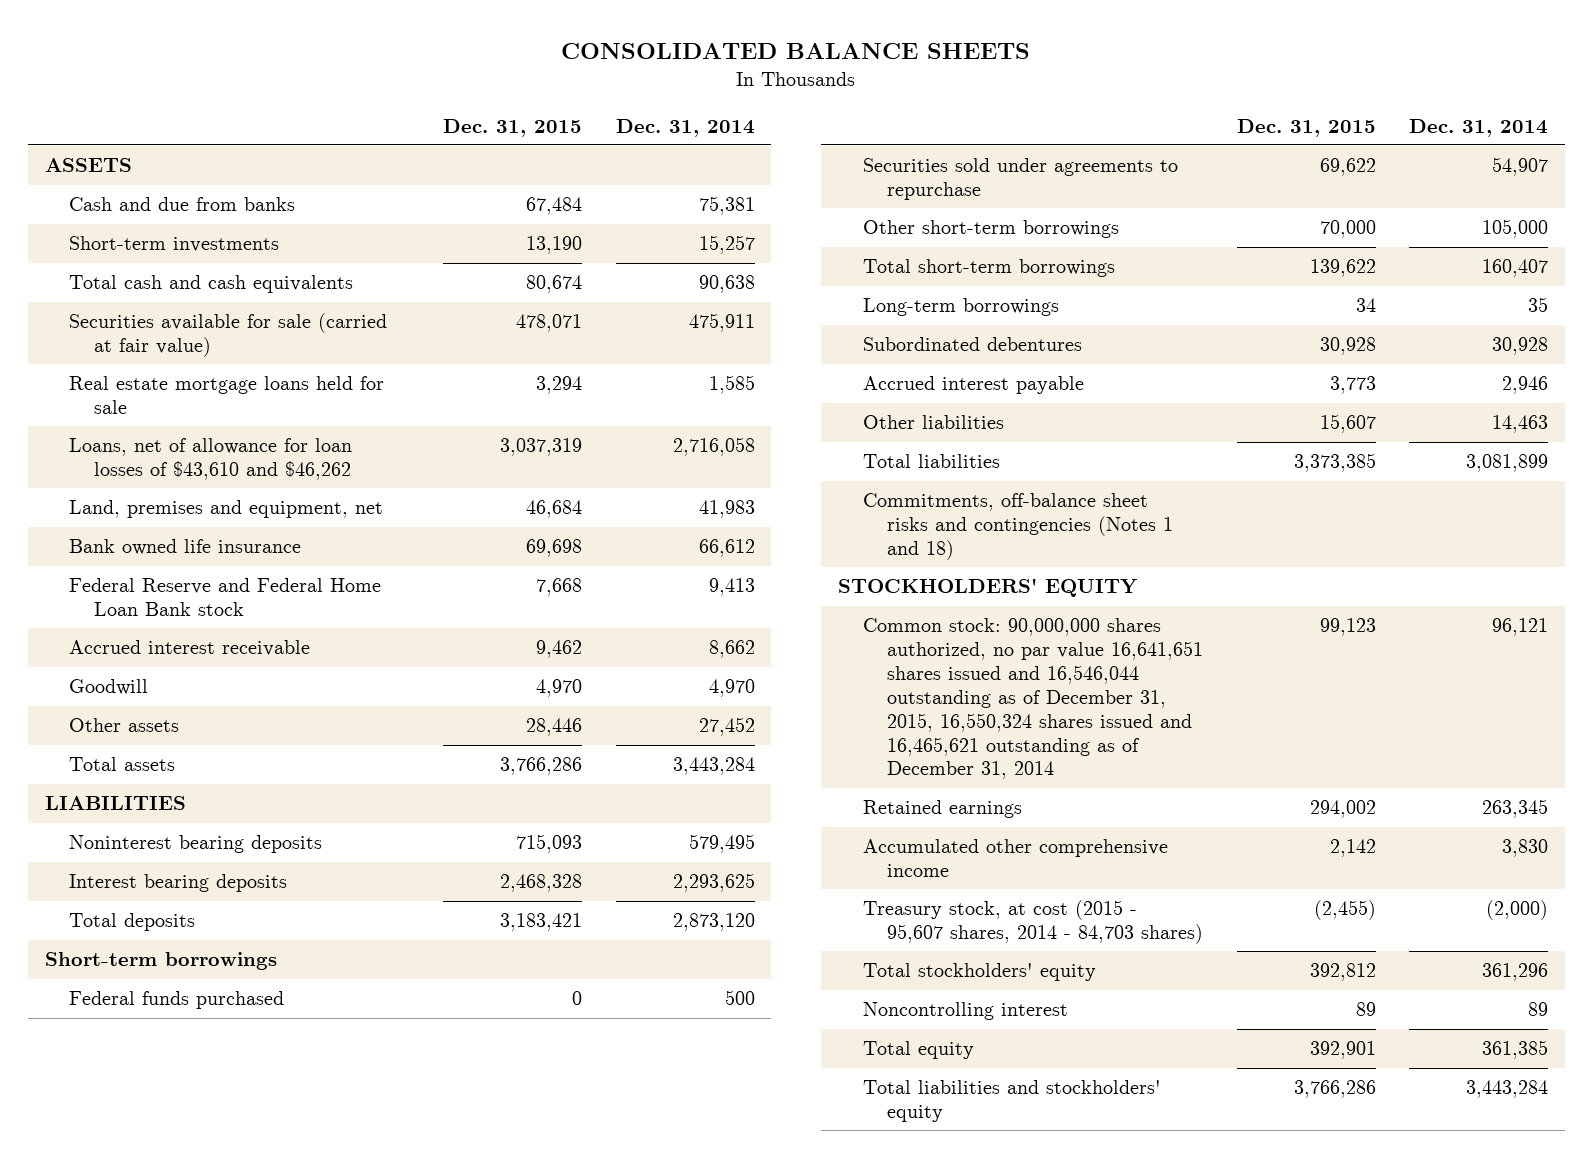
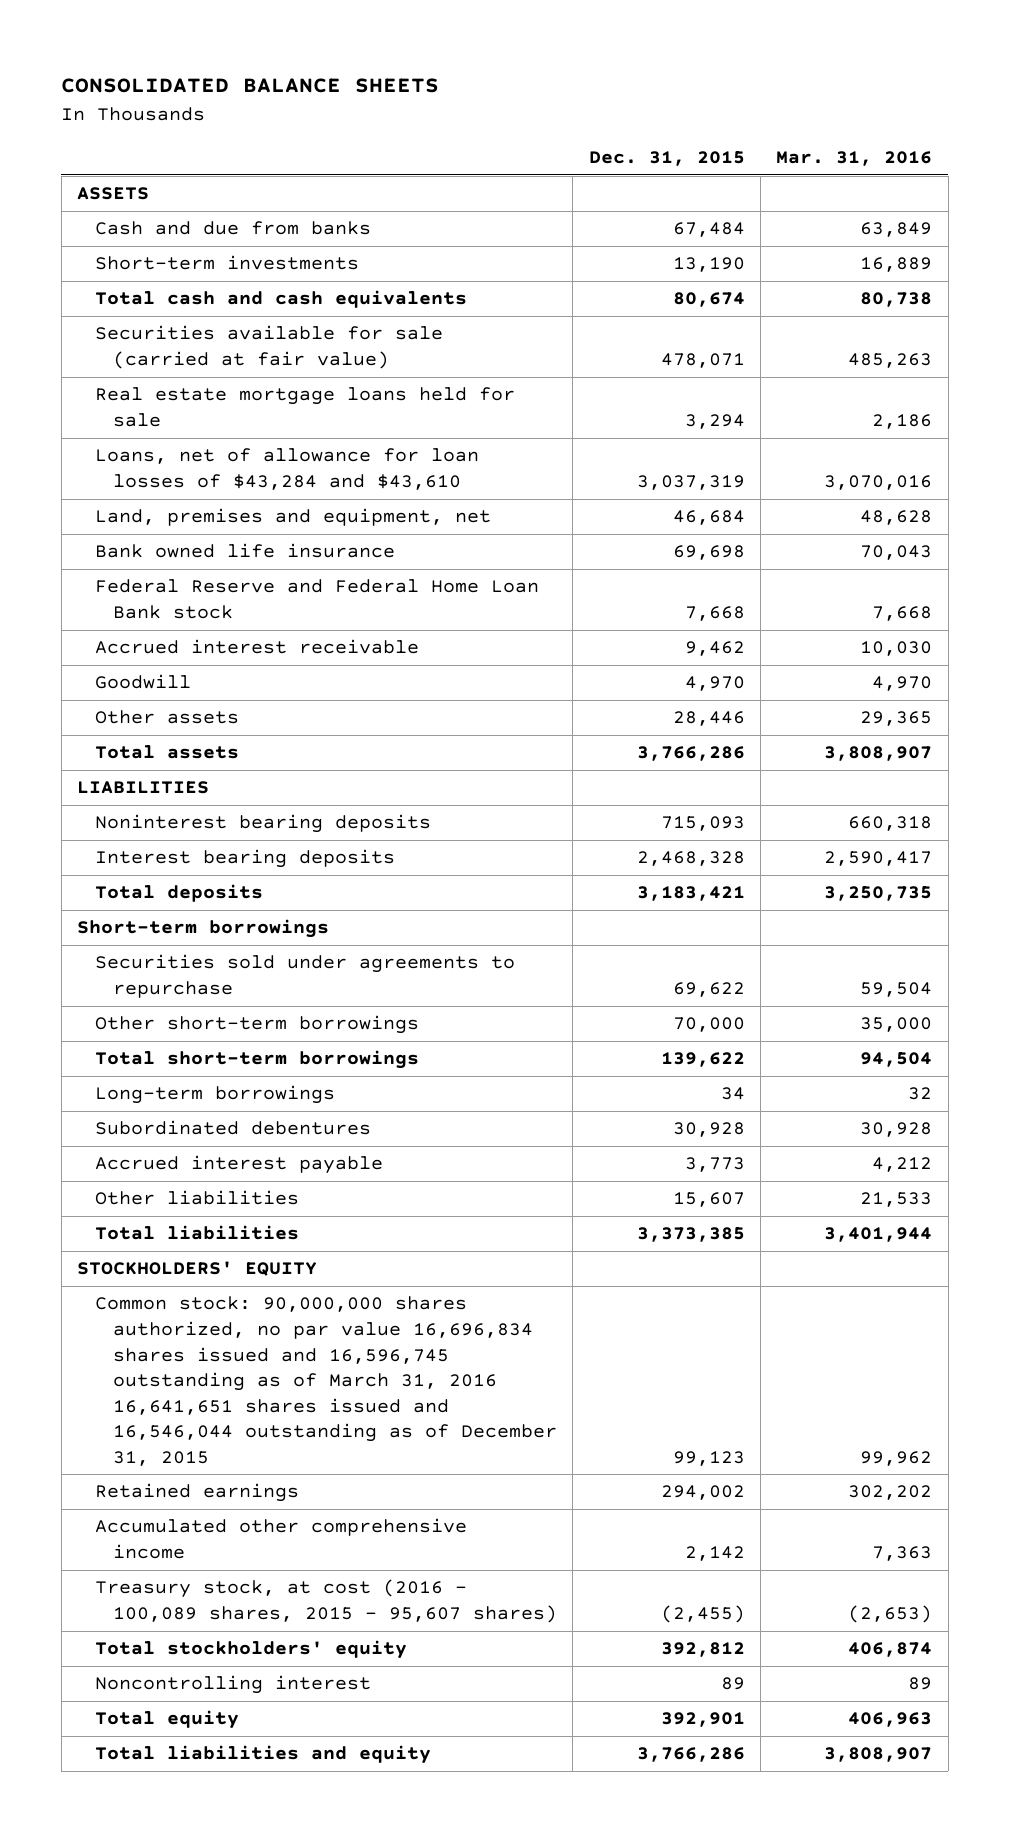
- | Dec. 31, 2015 | Dec. 31, 2014
+ | Dec. 31, 2015 | Mar. 31, 2016
- Loans, net of allowance for loan losses of $43,610 and $46,262 | 3,037,319 | 2,716,058
+ Loans, net of allowance for loan losses of $43,284 and $43,610 | 3,037,319 | 3,070,016
- Federal funds purchased | 0 | 500
- Commitments, off-balance sheet risks and contingencies (Notes 1 and 18)
- Common stock: 90,000,000 shares authorized, no par value 16,641,651 shares issued and 16,546,044 outstanding as of December 31, 2015, 16,550,324 shares issued and 16,465,621 outstanding as of December 31, 2014 | 99,123 | 96,121
+ Common stock: 90,000,000 shares authorized, no par value 16,696,834 shares issued and 16,596,745 outstanding as of March 31, 2016 16,641,651 shares issued and 16,546,044 outstanding as of December 31, 2015 | 99,123 | 99,962
- Treasury stock, at cost (2015 - 95,607 shares, 2014 - 84,703 shares) | (2,455) | (2,000)
+ Treasury stock, at cost (2016 - 100,089 shares, 2015 - 95,607 shares) | (2,455) | (2,653)
- Total liabilities and stockholders' equity | 3,766,286 | 3,443,284
+ Total liabilities and equity | 3,766,286 | 3,808,907

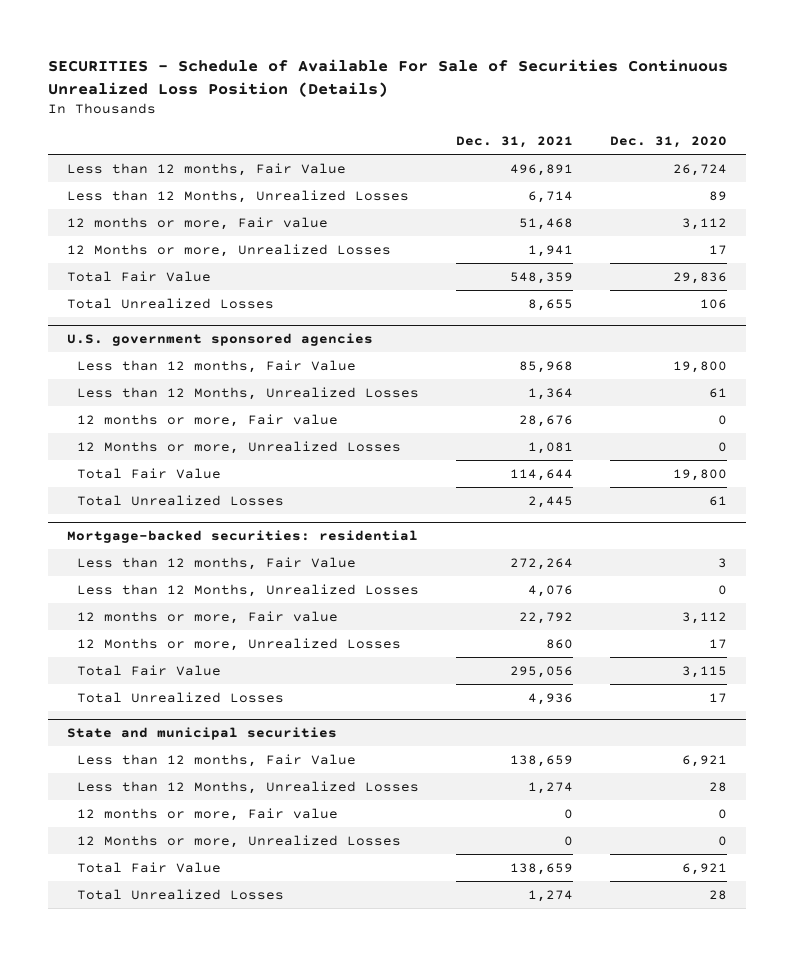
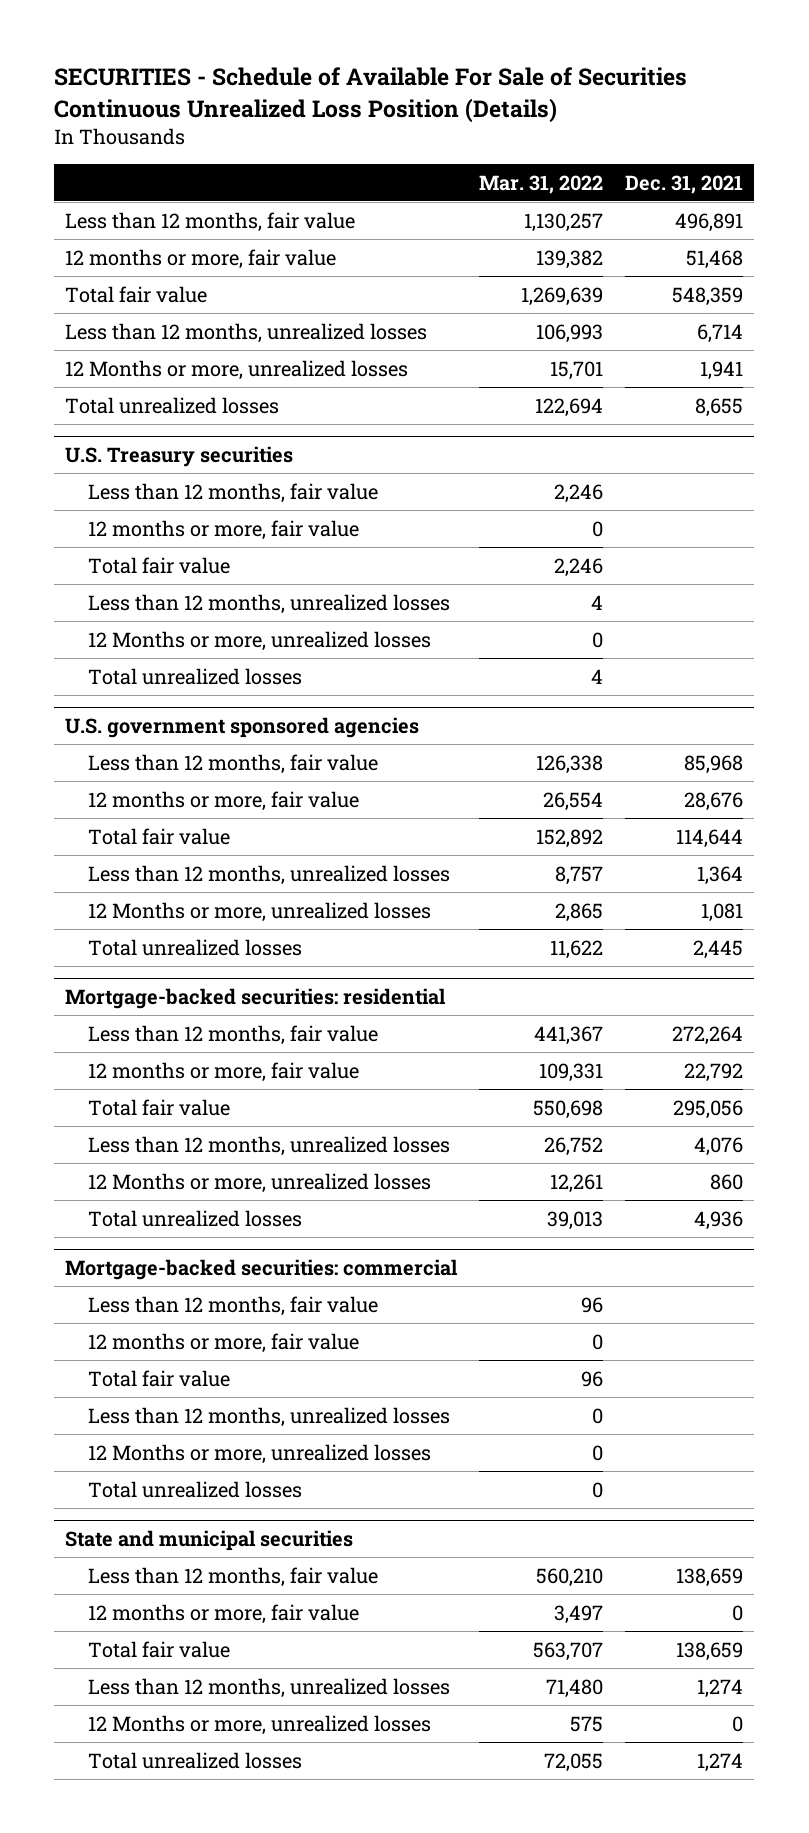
- | Dec. 31, 2021 | Dec. 31, 2020
+ | Mar. 31, 2022 | Dec. 31, 2021
- Less than 12 months, Fair Value | 496,891 | 26,724
- Less than 12 Months, Unrealized Losses | 6,714 | 89
- 12 months or more, Fair value | 51,468 | 3,112
- 12 Months or more, Unrealized Losses | 1,941 | 17
- Total Fair Value | 548,359 | 29,836
- Total Unrealized Losses | 8,655 | 106
+ Less than 12 months, fair value | 1,130,257 | 496,891
+ 12 months or more, fair value | 139,382 | 51,468
+ Total fair value | 1,269,639 | 548,359
+ Less than 12 months, unrealized losses | 106,993 | 6,714
+ 12 Months or more, unrealized losses | 15,701 | 1,941
+ Total unrealized losses | 122,694 | 8,655
+ U.S. Treasury securities
+ Less than 12 months, fair value | 2,246 |
+ 12 months or more, fair value | 0 |
+ Total fair value | 2,246 |
+ Less than 12 months, unrealized losses | 4 |
+ 12 Months or more, unrealized losses | 0 |
+ Total unrealized losses | 4 |
@ U.S. government sponsored agencies
- Less than 12 months, Fair Value | 85,968 | 19,800
- Less than 12 Months, Unrealized Losses | 1,364 | 61
- 12 months or more, Fair value | 28,676 | 0
- 12 Months or more, Unrealized Losses | 1,081 | 0
- Total Fair Value | 114,644 | 19,800
- Total Unrealized Losses | 2,445 | 61
+ Less than 12 months, fair value | 126,338 | 85,968
+ 12 months or more, fair value | 26,554 | 28,676
+ Total fair value | 152,892 | 114,644
+ Less than 12 months, unrealized losses | 8,757 | 1,364
+ 12 Months or more, unrealized losses | 2,865 | 1,081
+ Total unrealized losses | 11,622 | 2,445
@ Mortgage-backed securities: residential
- Less than 12 months, Fair Value | 272,264 | 3
- Less than 12 Months, Unrealized Losses | 4,076 | 0
- 12 months or more, Fair value | 22,792 | 3,112
- 12 Months or more, Unrealized Losses | 860 | 17
- Total Fair Value | 295,056 | 3,115
- Total Unrealized Losses | 4,936 | 17
+ Less than 12 months, fair value | 441,367 | 272,264
+ 12 months or more, fair value | 109,331 | 22,792
+ Total fair value | 550,698 | 295,056
+ Less than 12 months, unrealized losses | 26,752 | 4,076
+ 12 Months or more, unrealized losses | 12,261 | 860
+ Total unrealized losses | 39,013 | 4,936
+ Mortgage-backed securities: commercial
+ Less than 12 months, fair value | 96 |
+ 12 months or more, fair value | 0 |
+ Total fair value | 96 |
+ Less than 12 months, unrealized losses | 0 |
+ 12 Months or more, unrealized losses | 0 |
+ Total unrealized losses | 0 |
@ State and municipal securities
- Less than 12 months, Fair Value | 138,659 | 6,921
- Less than 12 Months, Unrealized Losses | 1,274 | 28
- 12 months or more, Fair value | 0 | 0
- 12 Months or more, Unrealized Losses | 0 | 0
- Total Fair Value | 138,659 | 6,921
- Total Unrealized Losses | 1,274 | 28
+ Less than 12 months, fair value | 560,210 | 138,659
+ 12 months or more, fair value | 3,497 | 0
+ Total fair value | 563,707 | 138,659
+ Less than 12 months, unrealized losses | 71,480 | 1,274
+ 12 Months or more, unrealized losses | 575 | 0
+ Total unrealized losses | 72,055 | 1,274

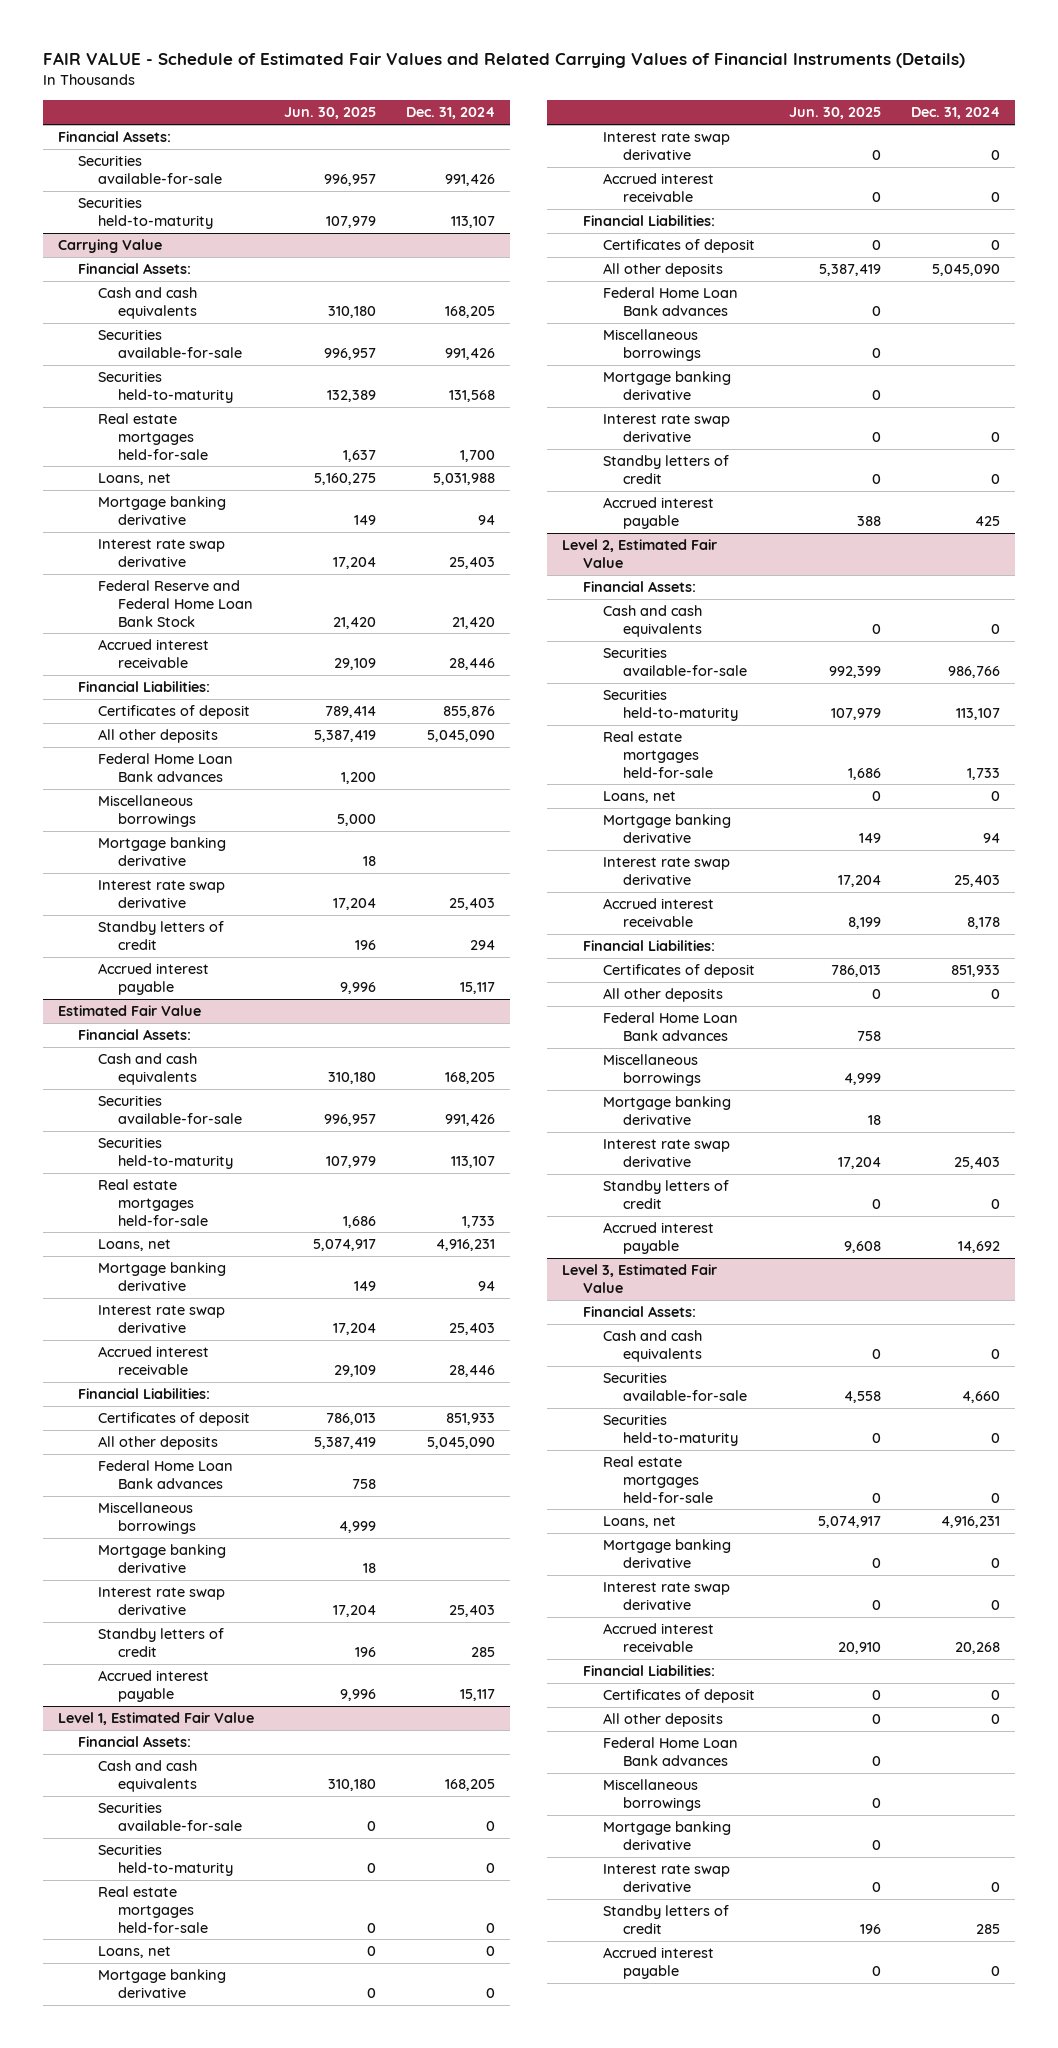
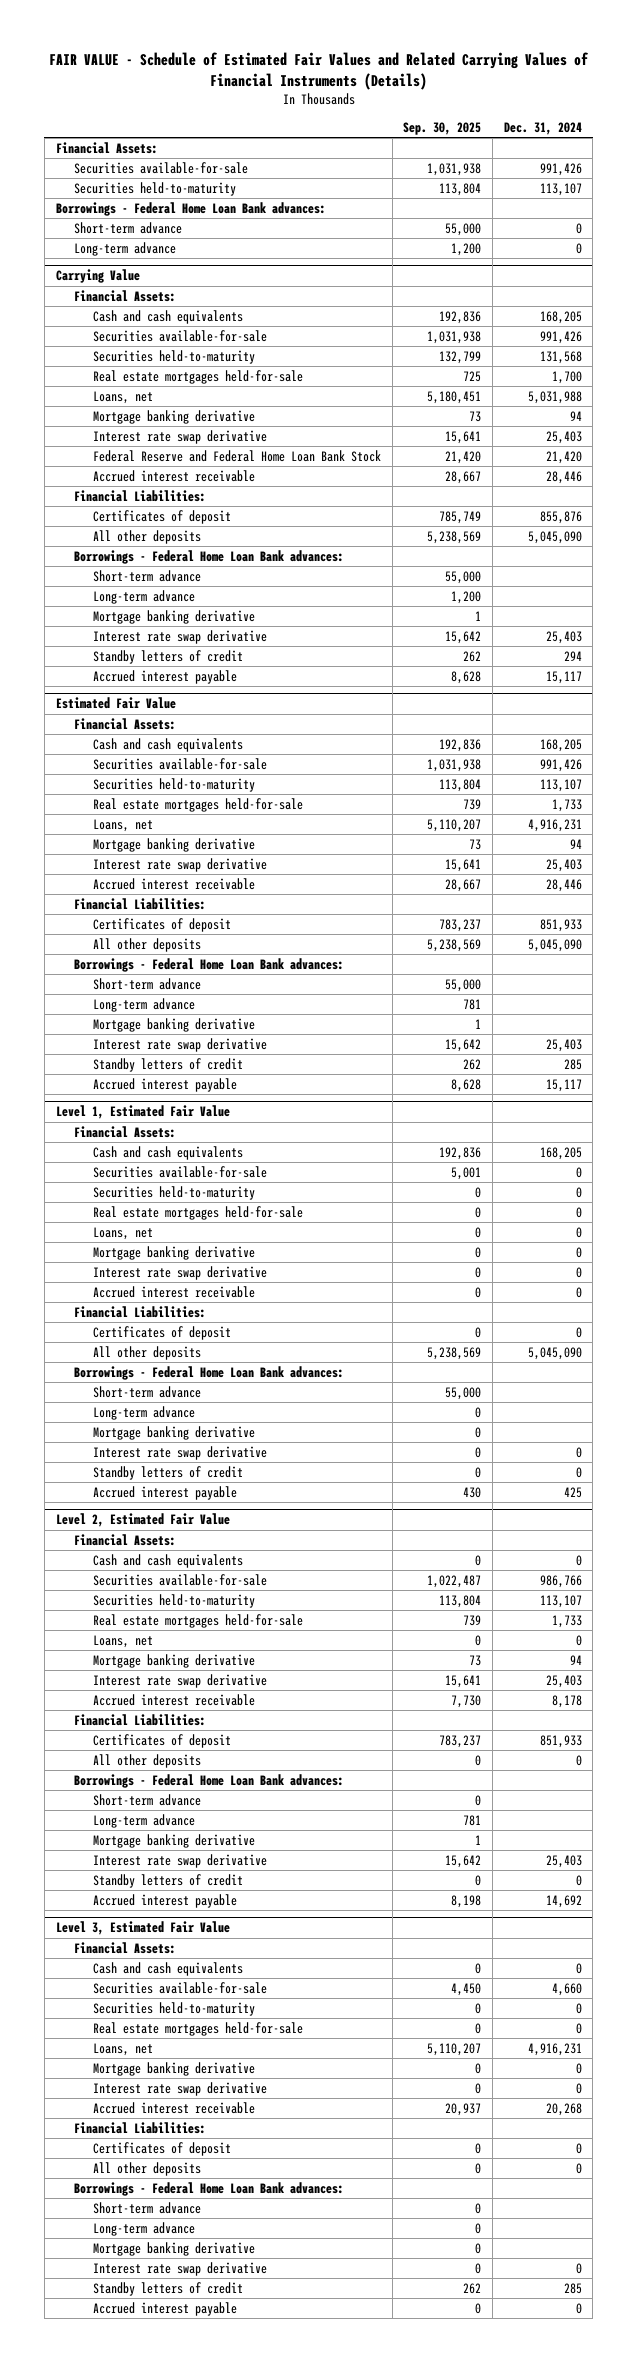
- | Jun. 30, 2025 | Dec. 31, 2024
+ | Sep. 30, 2025 | Dec. 31, 2024
+ Borrowings - Federal Home Loan Bank advances:
+ Short-term advance | 55,000 | 0
+ Long-term advance | 1,200 | 0
@ Carrying Value
- Federal Home Loan Bank advances | 1,200 |
- Miscellaneous borrowings | 5,000 |
+ Borrowings - Federal Home Loan Bank advances:
+ Short-term advance | 55,000 |
+ Long-term advance | 1,200 |
@ Estimated Fair Value
- Federal Home Loan Bank advances | 758 |
- Miscellaneous borrowings | 4,999 |
+ Borrowings - Federal Home Loan Bank advances:
+ Short-term advance | 55,000 |
+ Long-term advance | 781 |
@ Level 1, Estimated Fair Value
- Federal Home Loan Bank advances | 0 |
- Miscellaneous borrowings | 0 |
+ Borrowings - Federal Home Loan Bank advances:
+ Short-term advance | 55,000 |
+ Long-term advance | 0 |
@ Level 2, Estimated Fair Value
- Federal Home Loan Bank advances | 758 |
- Miscellaneous borrowings | 4,999 |
+ Borrowings - Federal Home Loan Bank advances:
+ Short-term advance | 0 |
+ Long-term advance | 781 |
@ Level 3, Estimated Fair Value
- Federal Home Loan Bank advances | 0 |
- Miscellaneous borrowings | 0 |
+ Borrowings - Federal Home Loan Bank advances:
+ Short-term advance | 0 |
+ Long-term advance | 0 |

